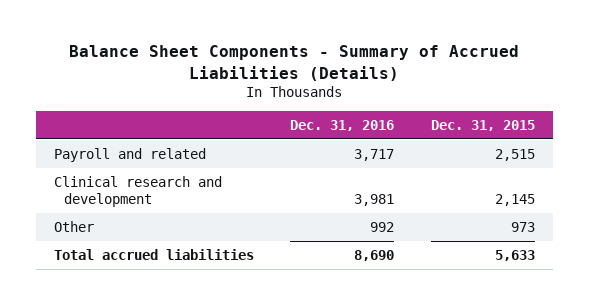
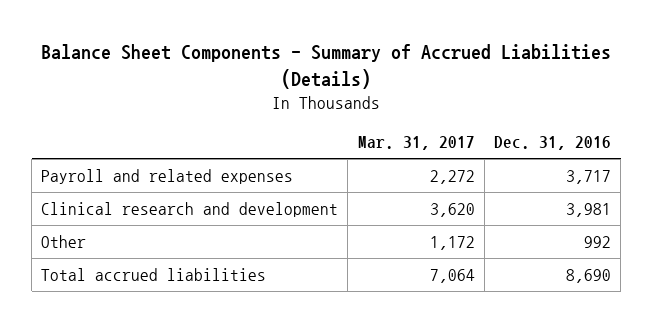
- | Dec. 31, 2016 | Dec. 31, 2015
+ | Mar. 31, 2017 | Dec. 31, 2016
- Payroll and related | 3,717 | 2,515
+ Payroll and related expenses | 2,272 | 3,717

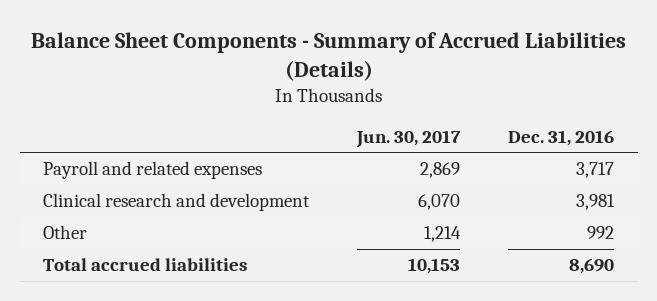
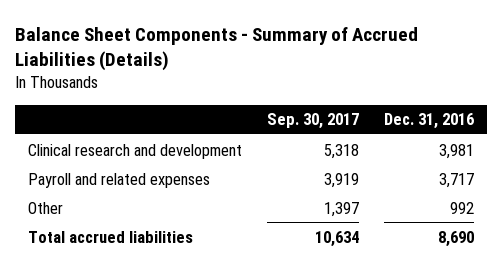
- | Jun. 30, 2017 | Dec. 31, 2016
+ | Sep. 30, 2017 | Dec. 31, 2016
moved down: Payroll and related expenses | 3,919 | 3,717

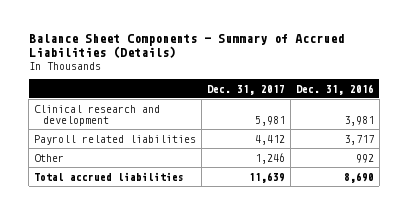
- | Sep. 30, 2017 | Dec. 31, 2016
+ | Dec. 31, 2017 | Dec. 31, 2016
- Payroll and related expenses | 3,919 | 3,717
+ Payroll related liabilities | 4,412 | 3,717

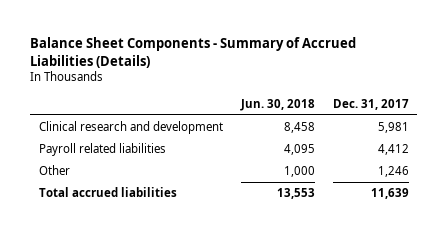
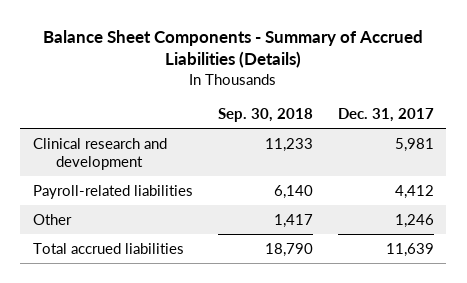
- | Jun. 30, 2018 | Dec. 31, 2017
+ | Sep. 30, 2018 | Dec. 31, 2017
- Payroll related liabilities | 4,095 | 4,412
+ Payroll-related liabilities | 6,140 | 4,412

